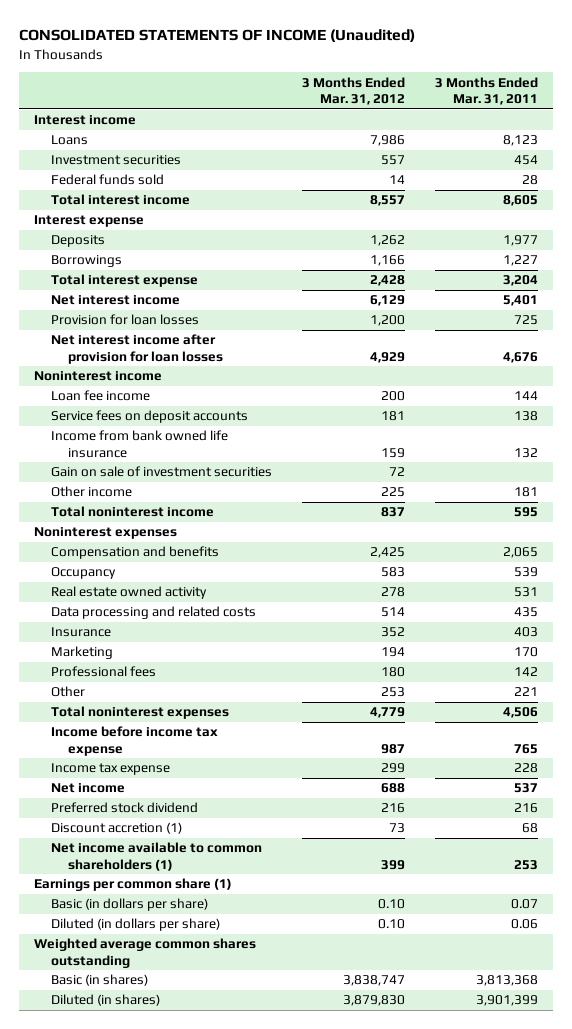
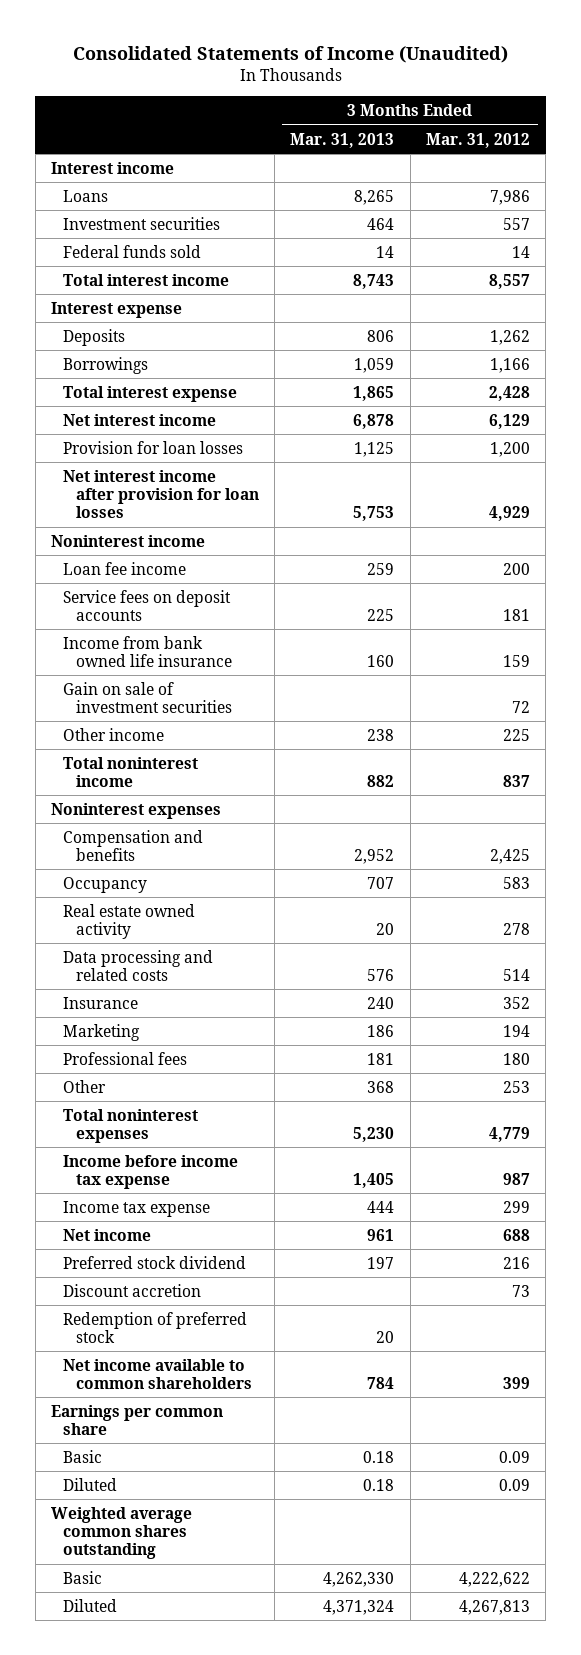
- CONSOLIDATED STATEMENTS OF INCOME (Unaudited)
+ Consolidated Statements of Income (Unaudited)
- | 3 Months Ended Mar. 31, 2012 | 3 Months Ended Mar. 31, 2011
+ | 3 Months Ended Mar. 31, 2013 | 3 Months Ended Mar. 31, 2012
- Discount accretion (1) | 73 | 68
- Net income available to common shareholders (1) | 399 | 253
- Earnings per common share (1)
- Basic (in dollars per share) | 0.10 | 0.07
- Diluted (in dollars per share) | 0.10 | 0.06
+ Discount accretion | | 73
+ Redemption of preferred stock | 20 |
+ Net income available to common shareholders | 784 | 399
+ Earnings per common share
+ Basic | 0.18 | 0.09
+ Diluted | 0.18 | 0.09
- Basic (in shares) | 3,838,747 | 3,813,368
- Diluted (in shares) | 3,879,830 | 3,901,399
+ Basic | 4,262,330 | 4,222,622
+ Diluted | 4,371,324 | 4,267,813

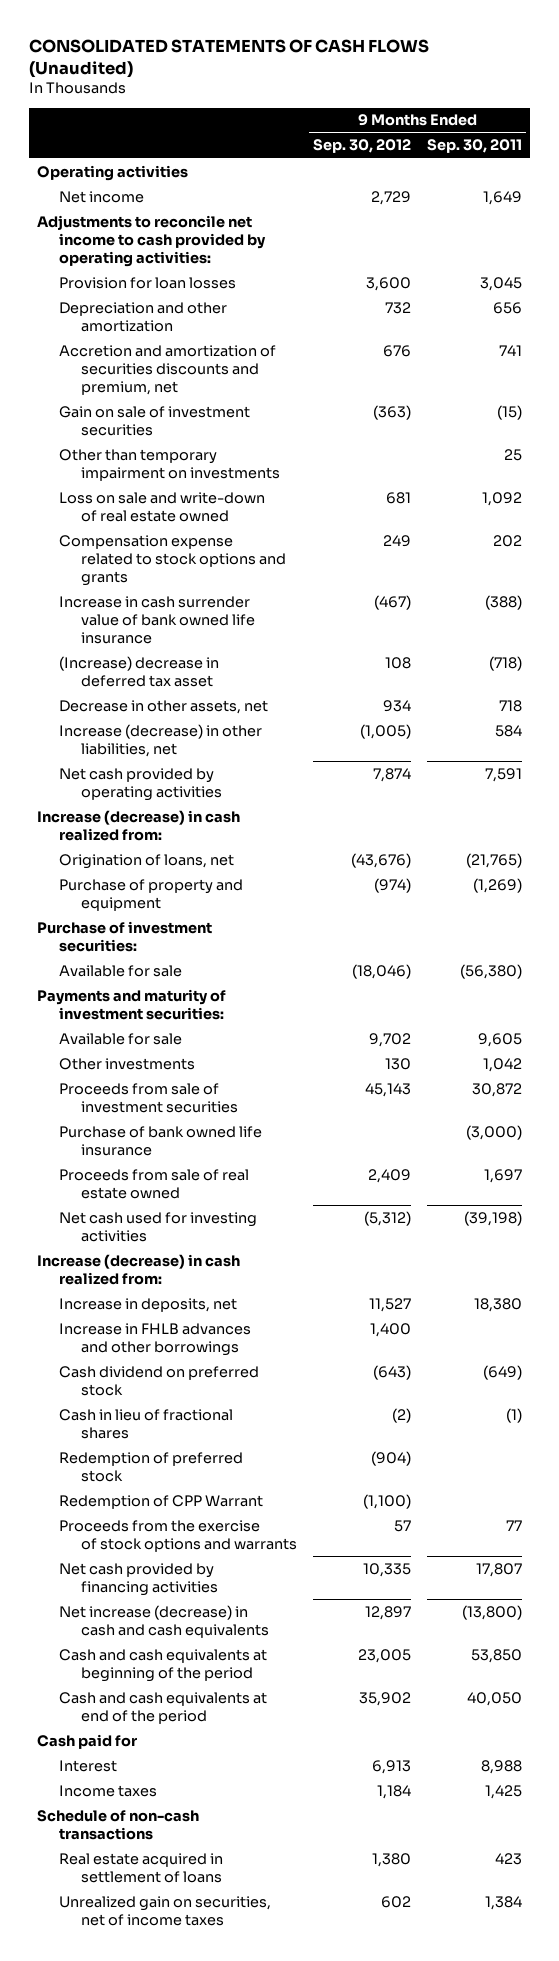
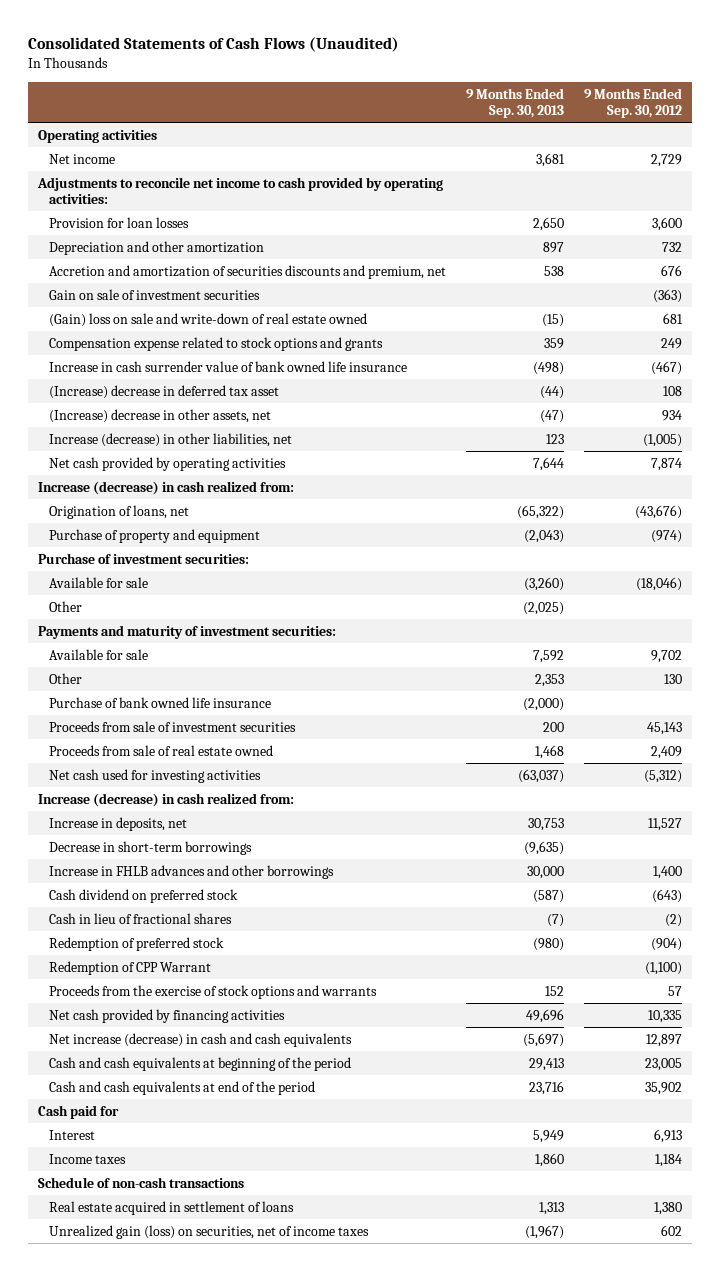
- CONSOLIDATED STATEMENTS OF CASH FLOWS (Unaudited)
+ Consolidated Statements of Cash Flows (Unaudited)
- | 9 Months Ended Sep. 30, 2012 | 9 Months Ended Sep. 30, 2011
+ | 9 Months Ended Sep. 30, 2013 | 9 Months Ended Sep. 30, 2012
- Other than temporary impairment on investments | | 25
- Loss on sale and write-down of real estate owned | 681 | 1,092
+ (Gain) loss on sale and write-down of real estate owned | (15) | 681
- Decrease in other assets, net | 934 | 718
+ (Increase) decrease in other assets, net | (47) | 934
+ Other | (2,025) |
- Other investments | 130 | 1,042
+ Other | 2,353 | 130
moved down: Proceeds from sale of investment securities | 200 | 45,143
+ Decrease in short-term borrowings | (9,635) |
- Unrealized gain on securities, net of income taxes | 602 | 1,384
+ Unrealized gain (loss) on securities, net of income taxes | (1,967) | 602

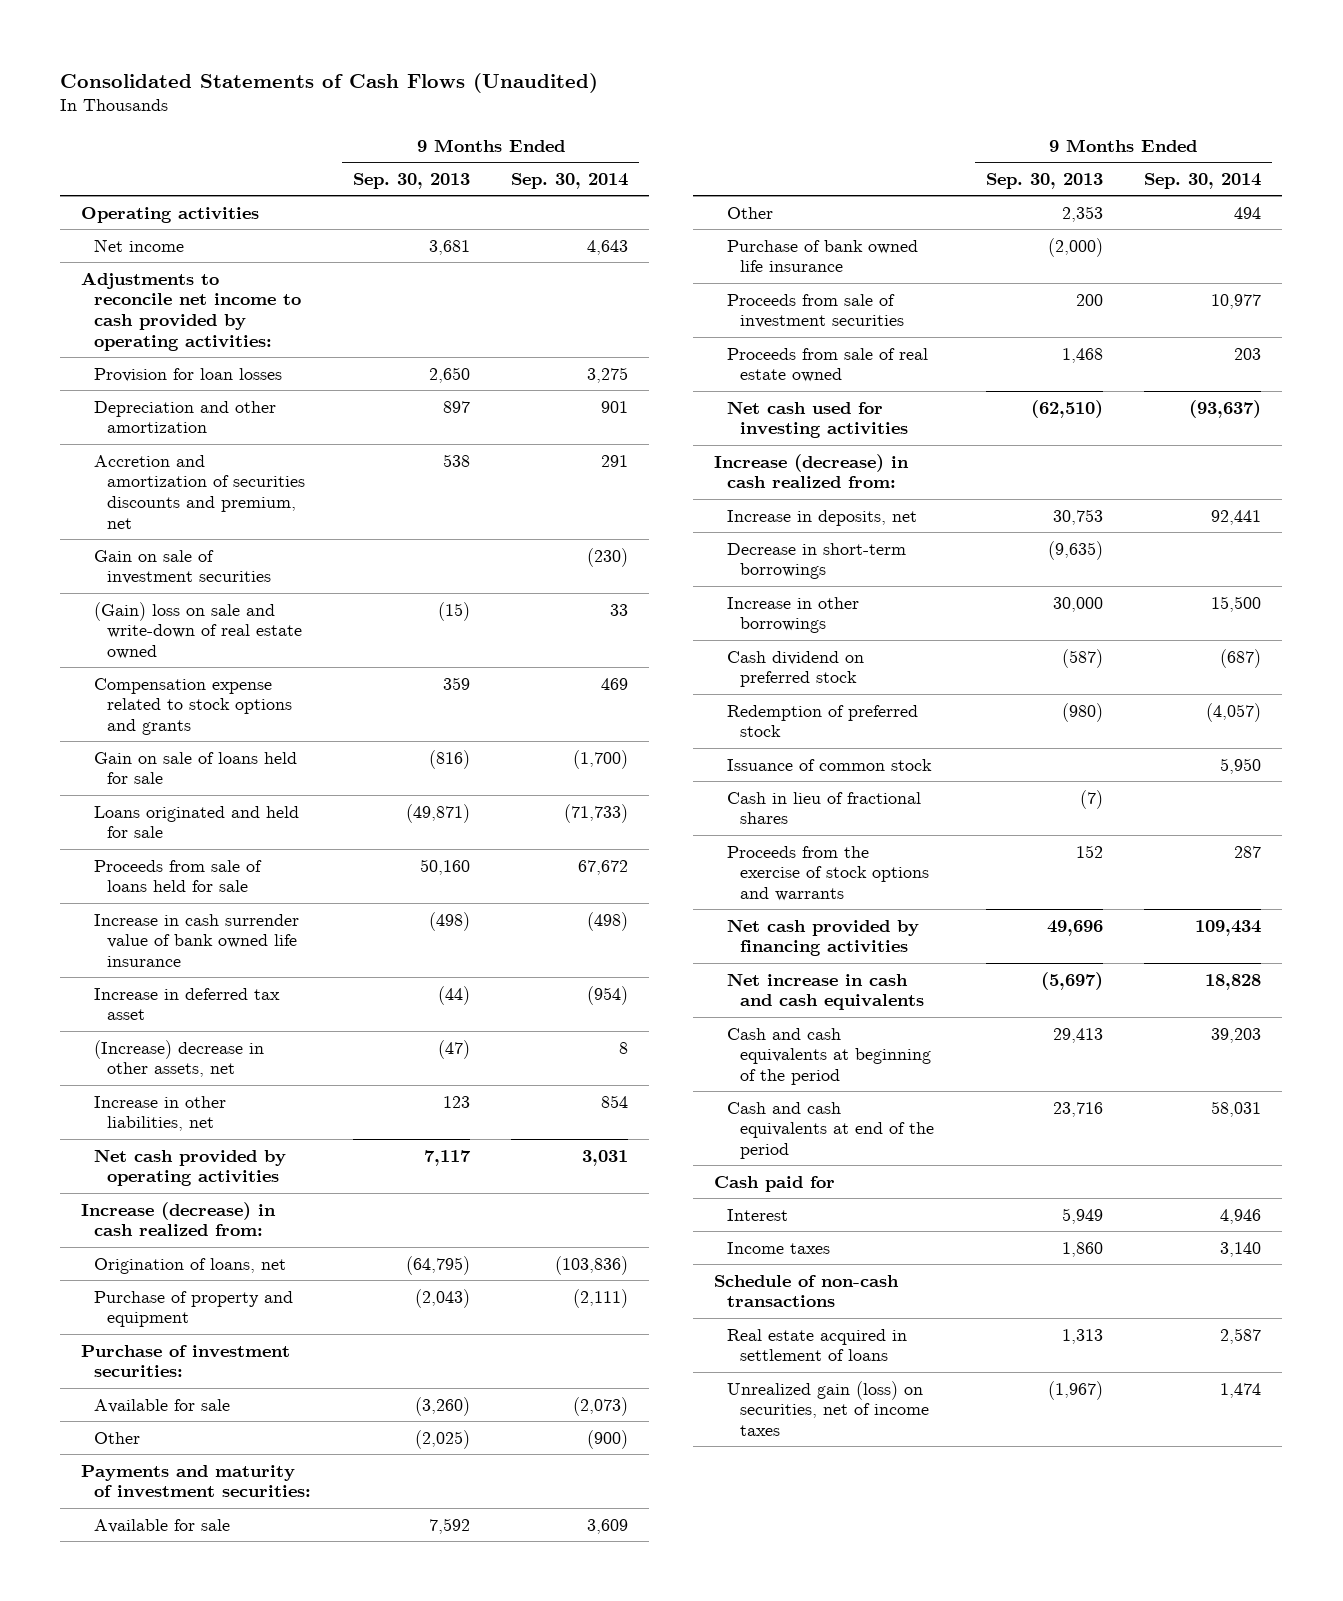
- | 9 Months Ended Sep. 30, 2013 | 9 Months Ended Sep. 30, 2012
+ | 9 Months Ended Sep. 30, 2013 | 9 Months Ended Sep. 30, 2014
+ Gain on sale of loans held for sale | (816) | (1,700)
+ Loans originated and held for sale | (49,871) | (71,733)
+ Proceeds from sale of loans held for sale | 50,160 | 67,672
- (Increase) decrease in deferred tax asset | (44) | 108
+ Increase in deferred tax asset | (44) | (954)
- Increase (decrease) in other liabilities, net | 123 | (1,005)
- Net cash provided by operating activities | 7,644 | 7,874
+ Increase in other liabilities, net | 123 | 854
+ Net cash provided by operating activities | 7,117 | 3,031
- Origination of loans, net | (65,322) | (43,676)
+ Origination of loans, net | (64,795) | (103,836)
- Net cash used for investing activities | (63,037) | (5,312)
+ Net cash used for investing activities | (62,510) | (93,637)
- Increase in FHLB advances and other borrowings | 30,000 | 1,400
+ Increase in other borrowings | 30,000 | 15,500
- Redemption of CPP Warrant | | (1,100)
+ Issuance of common stock | | 5,950
moved down: Cash in lieu of fractional shares | (7) |
- Net increase (decrease) in cash and cash equivalents | (5,697) | 12,897
+ Net increase in cash and cash equivalents | (5,697) | 18,828

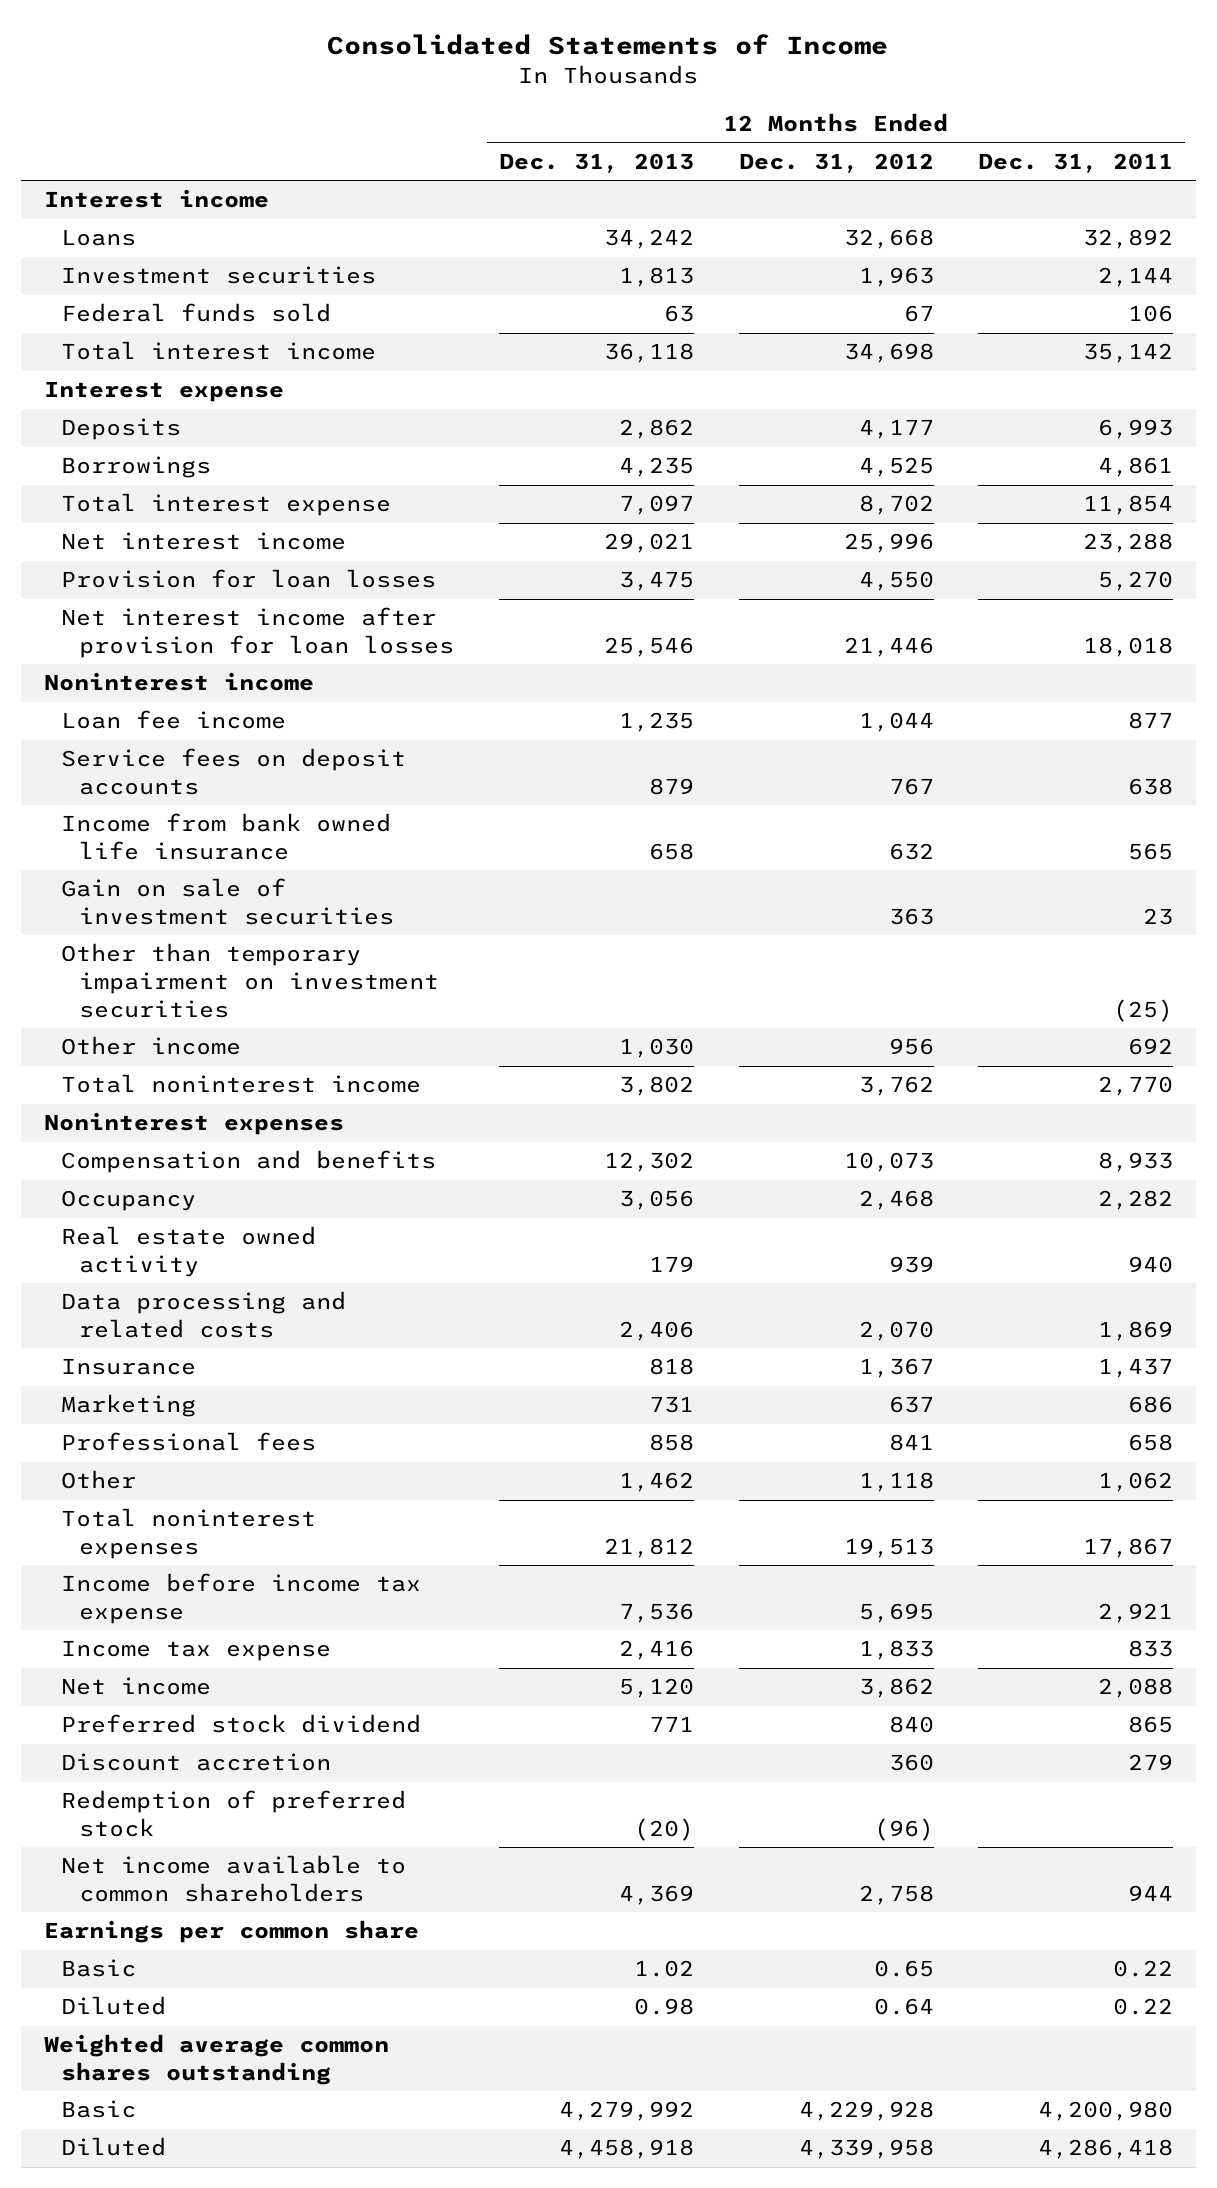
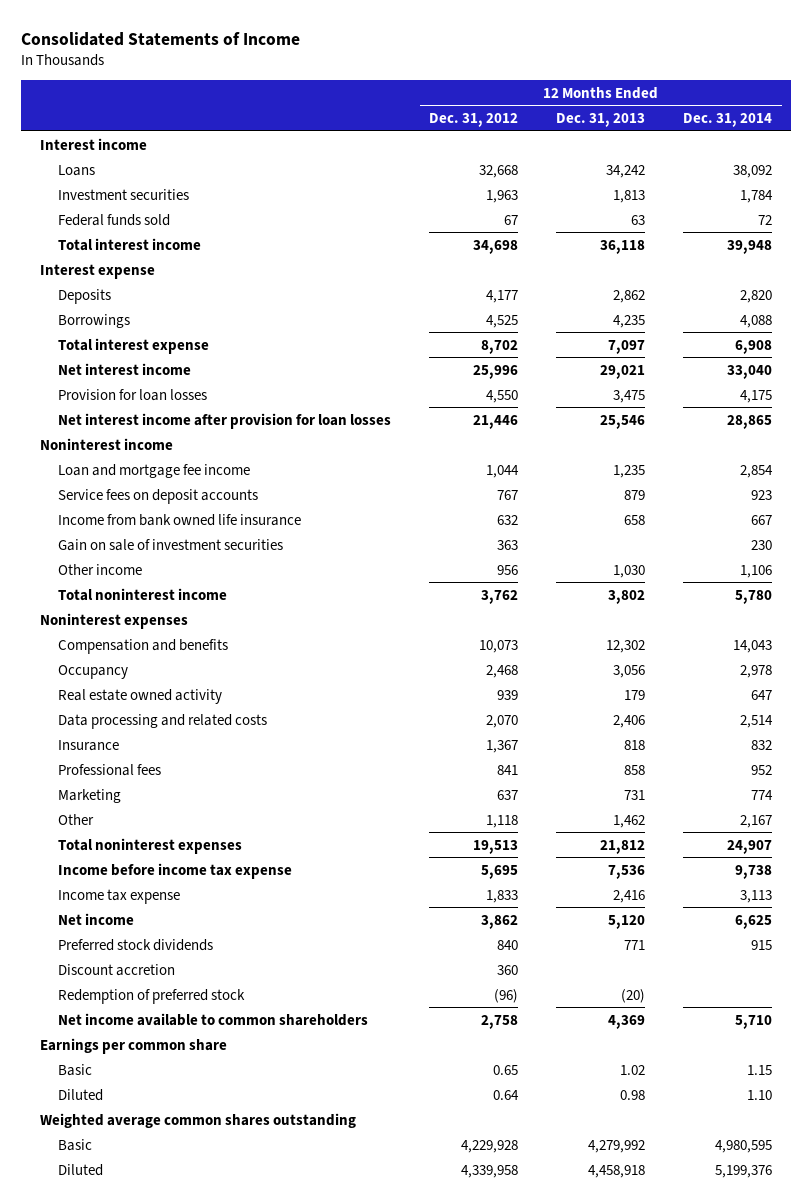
- | 12 Months Ended Dec. 31, 2013 | 12 Months Ended Dec. 31, 2012 | 12 Months Ended Dec. 31, 2011
+ | 12 Months Ended Dec. 31, 2012 | 12 Months Ended Dec. 31, 2013 | 12 Months Ended Dec. 31, 2014
- Loan fee income | 1,235 | 1,044 | 877
+ Loan and mortgage fee income | 1,044 | 1,235 | 2,854
- Other than temporary impairment on investment securities | | | (25)
moved down: Marketing | 637 | 731 | 774
- Preferred stock dividend | 771 | 840 | 865
+ Preferred stock dividends | 840 | 771 | 915

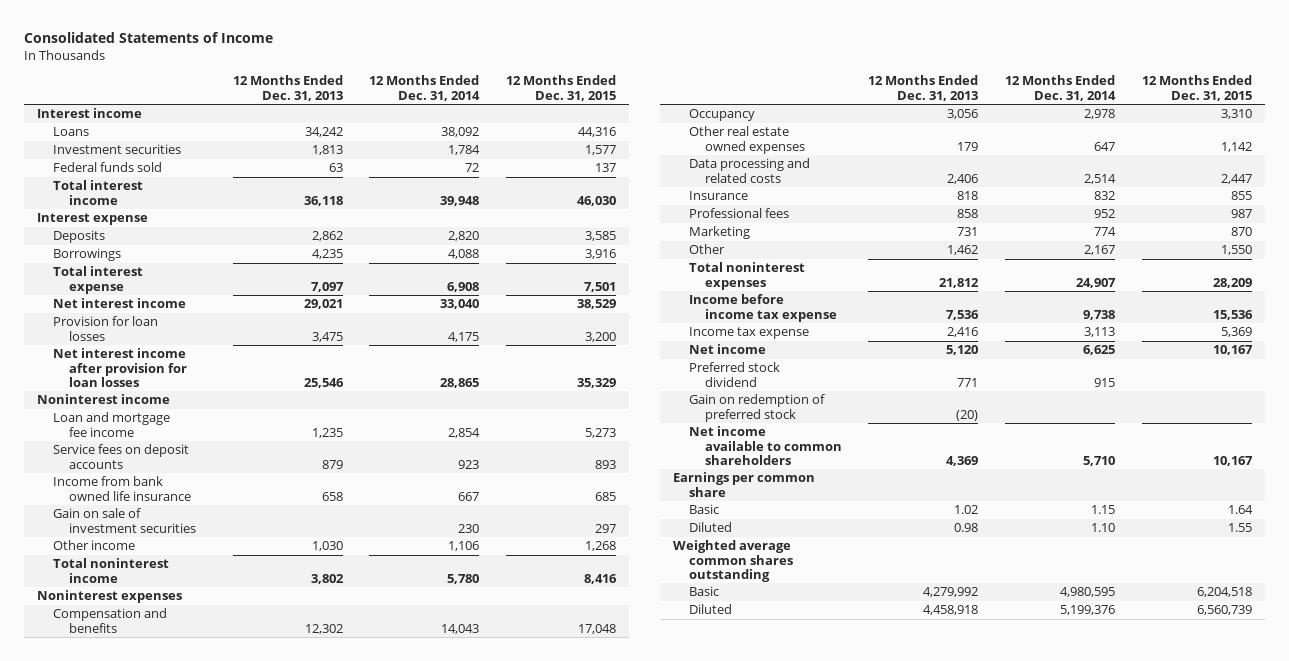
- | 12 Months Ended Dec. 31, 2012 | 12 Months Ended Dec. 31, 2013 | 12 Months Ended Dec. 31, 2014
+ | 12 Months Ended Dec. 31, 2013 | 12 Months Ended Dec. 31, 2014 | 12 Months Ended Dec. 31, 2015
- Real estate owned activity | 939 | 179 | 647
+ Other real estate owned expenses | 179 | 647 | 1,142
- Preferred stock dividends | 840 | 771 | 915
- Discount accretion | 360 | |
- Redemption of preferred stock | (96) | (20) |
+ Preferred stock dividend | 771 | 915 |
+ Gain on redemption of preferred stock | (20) | |

